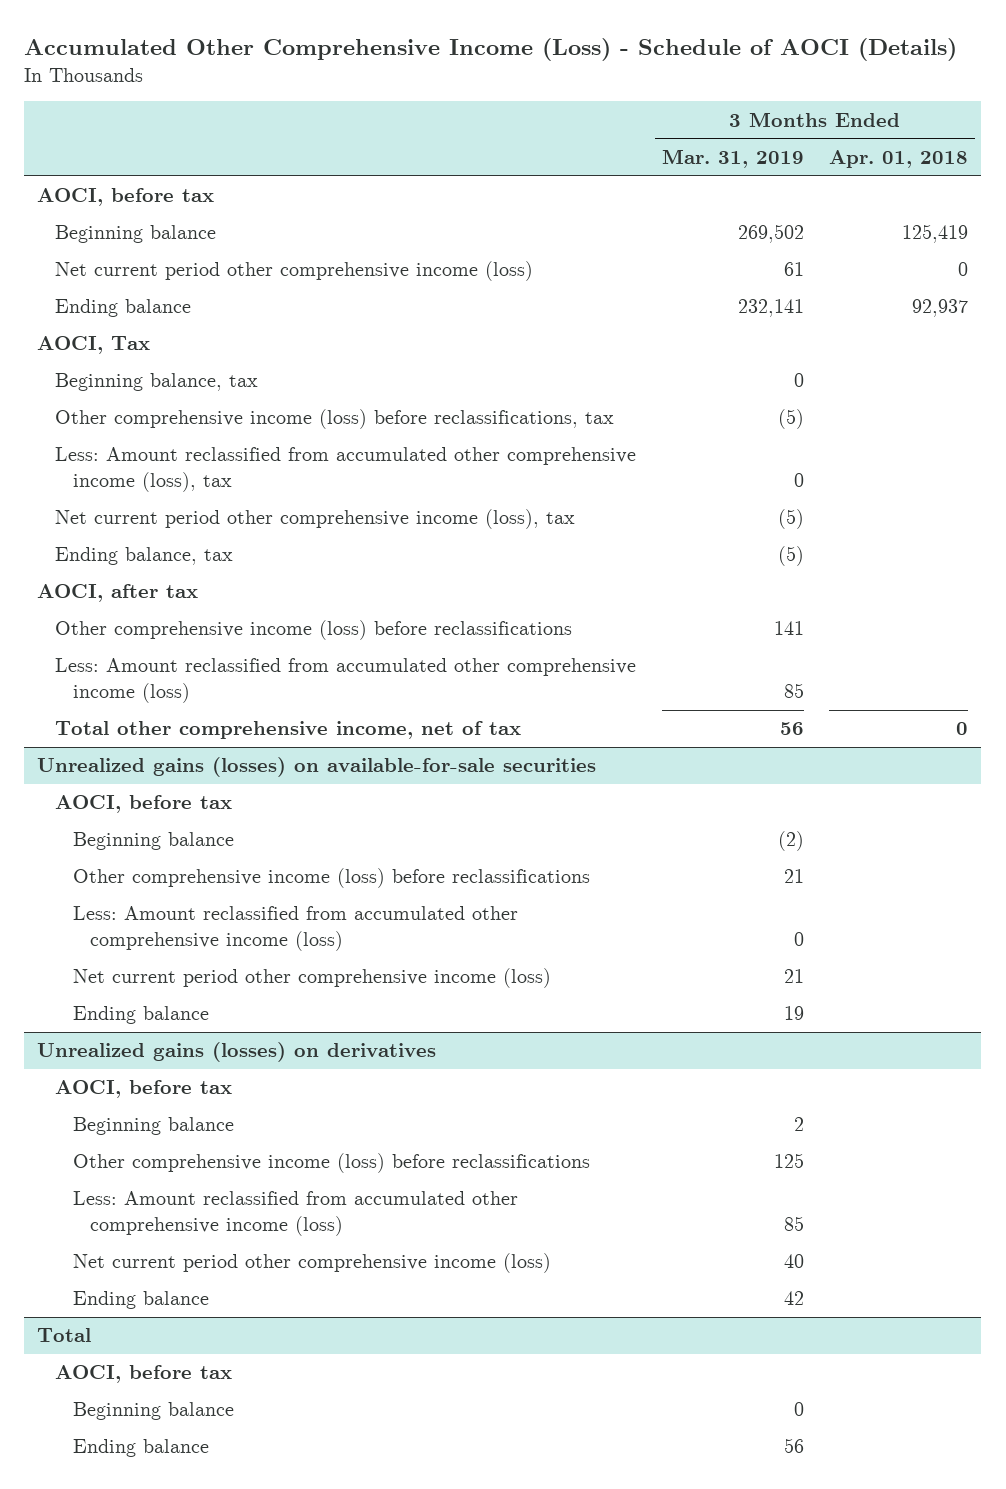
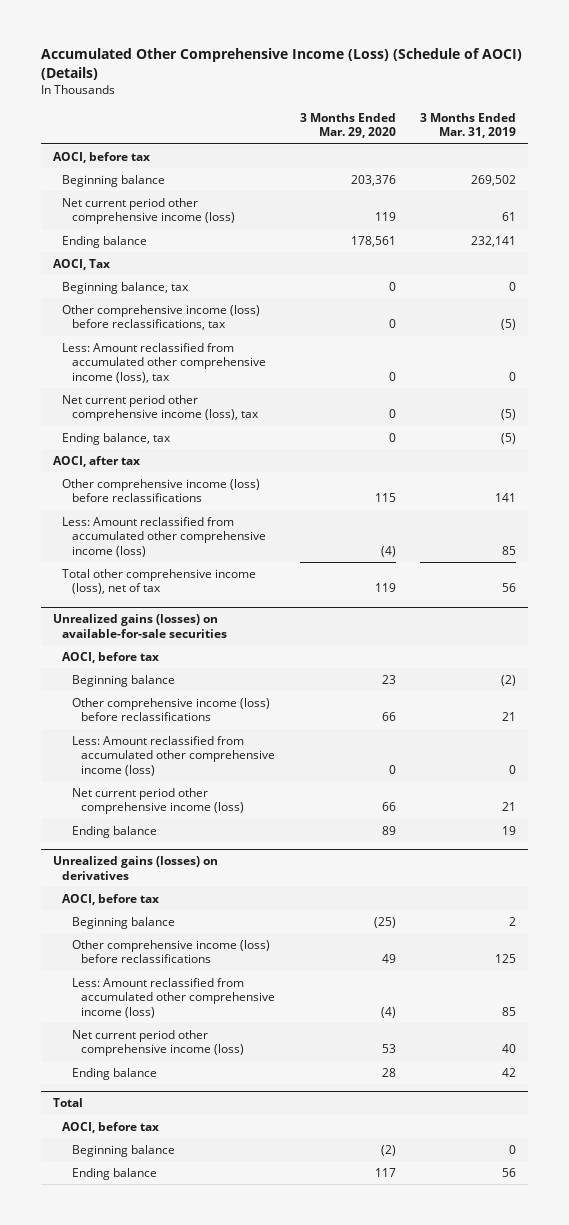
- Accumulated Other Comprehensive Income (Loss) - Schedule of AOCI (Details)
+ Accumulated Other Comprehensive Income (Loss) (Schedule of AOCI) (Details)
- | 3 Months Ended Mar. 31, 2019 | 3 Months Ended Apr. 01, 2018
+ | 3 Months Ended Mar. 29, 2020 | 3 Months Ended Mar. 31, 2019
- Total other comprehensive income, net of tax | 56 | 0
+ Total other comprehensive income (loss), net of tax | 119 | 56

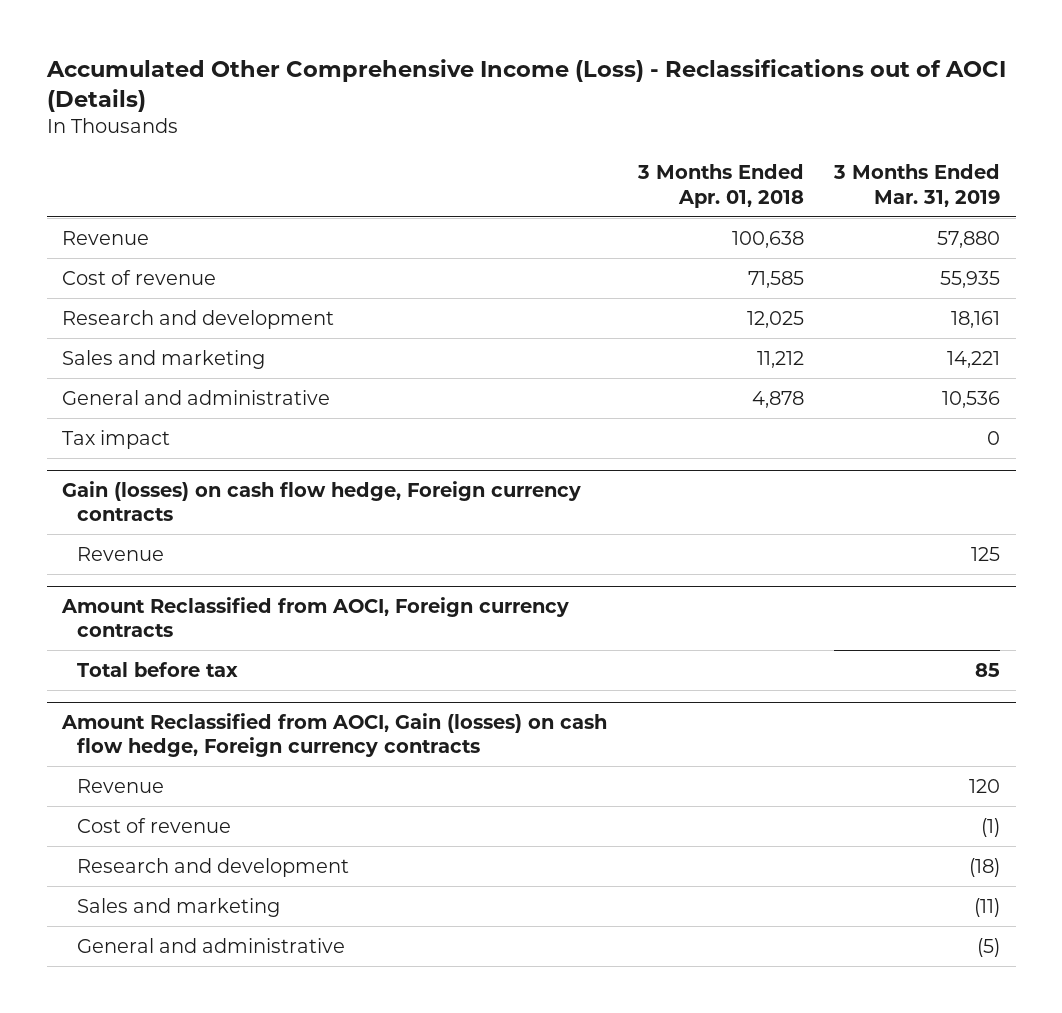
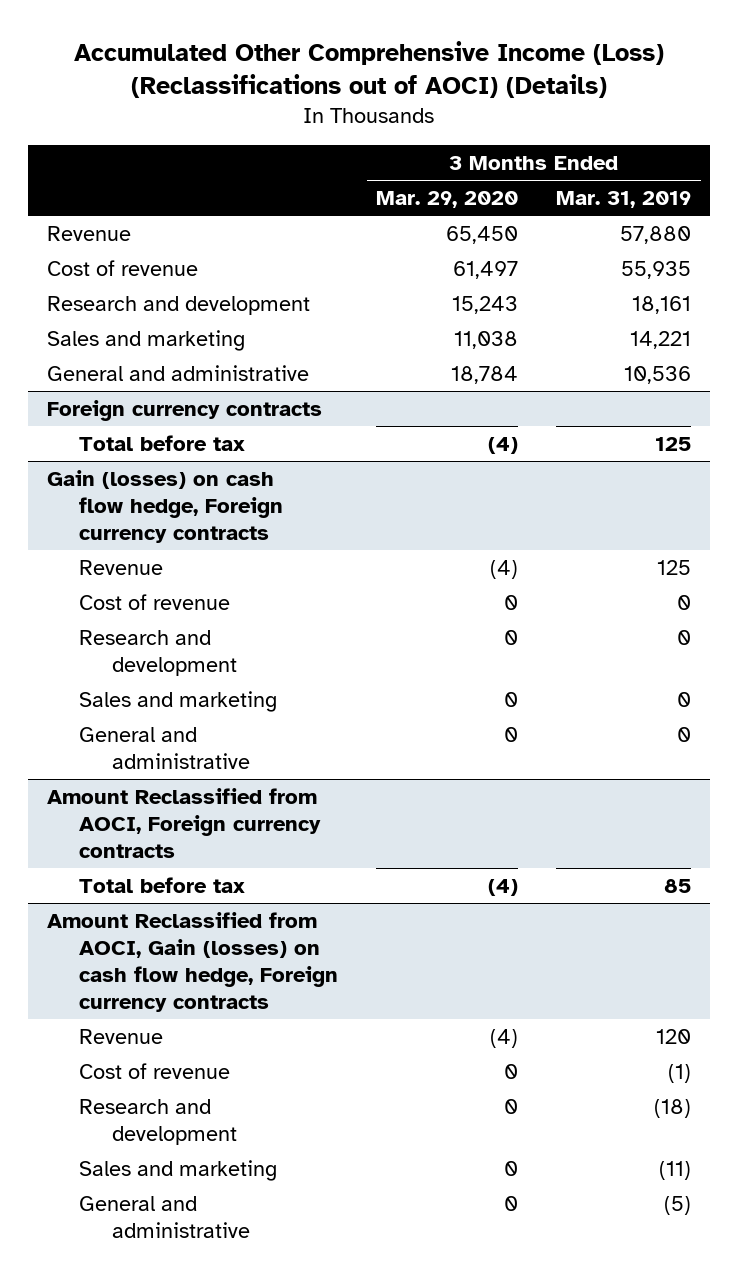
- Accumulated Other Comprehensive Income (Loss) - Reclassifications out of AOCI (Details)
+ Accumulated Other Comprehensive Income (Loss) (Reclassifications out of AOCI) (Details)
- | 3 Months Ended Apr. 01, 2018 | 3 Months Ended Mar. 31, 2019
+ | 3 Months Ended Mar. 29, 2020 | 3 Months Ended Mar. 31, 2019
- Tax impact | | 0
+ Foreign currency contracts
+ Total before tax | (4) | 125
@ Gain (losses) on cash flow hedge, Foreign currency contracts
+ Cost of revenue | 0 | 0
+ Research and development | 0 | 0
+ Sales and marketing | 0 | 0
+ General and administrative | 0 | 0

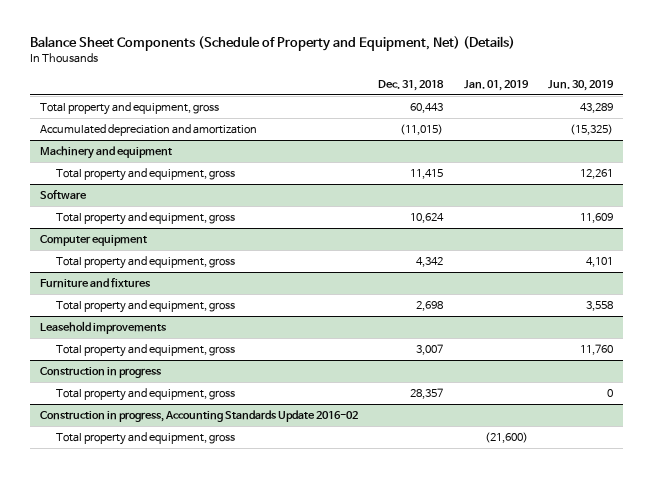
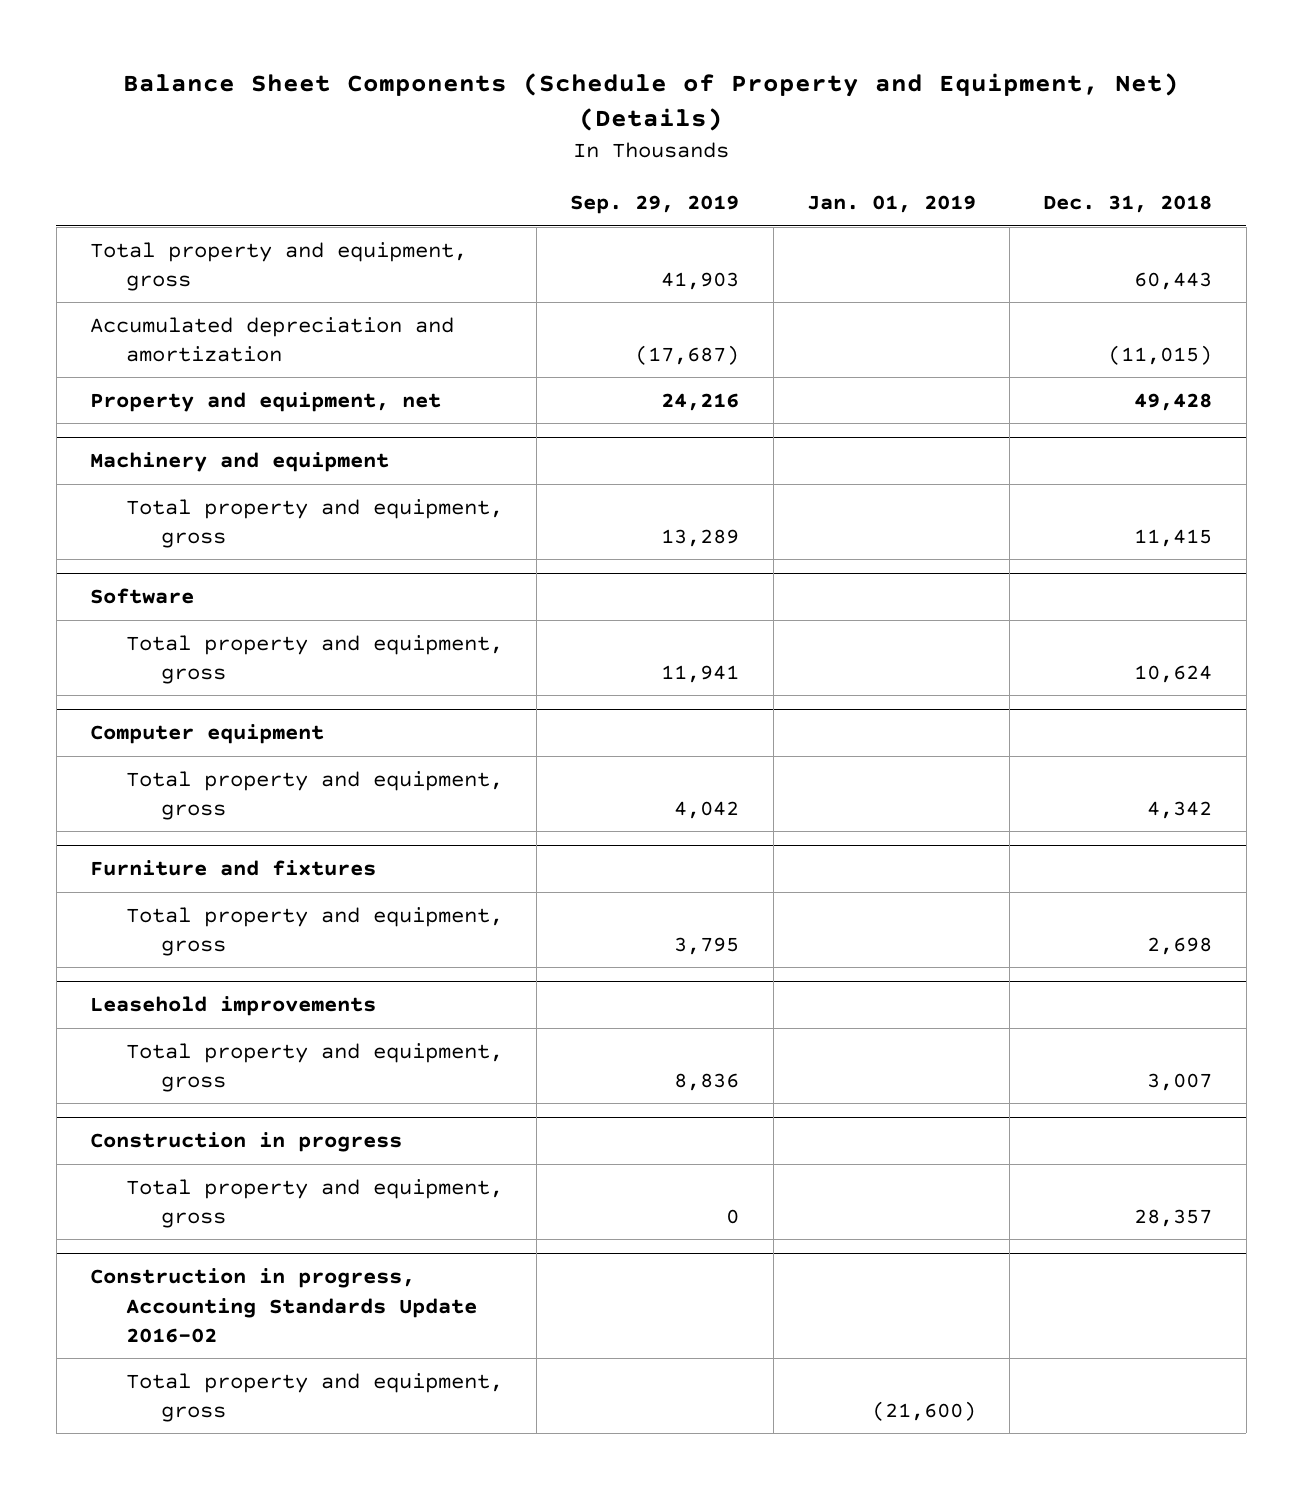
- | Dec. 31, 2018 | Jan. 01, 2019 | Jun. 30, 2019
+ | Sep. 29, 2019 | Jan. 01, 2019 | Dec. 31, 2018
+ Property and equipment, net | 24,216 | | 49,428

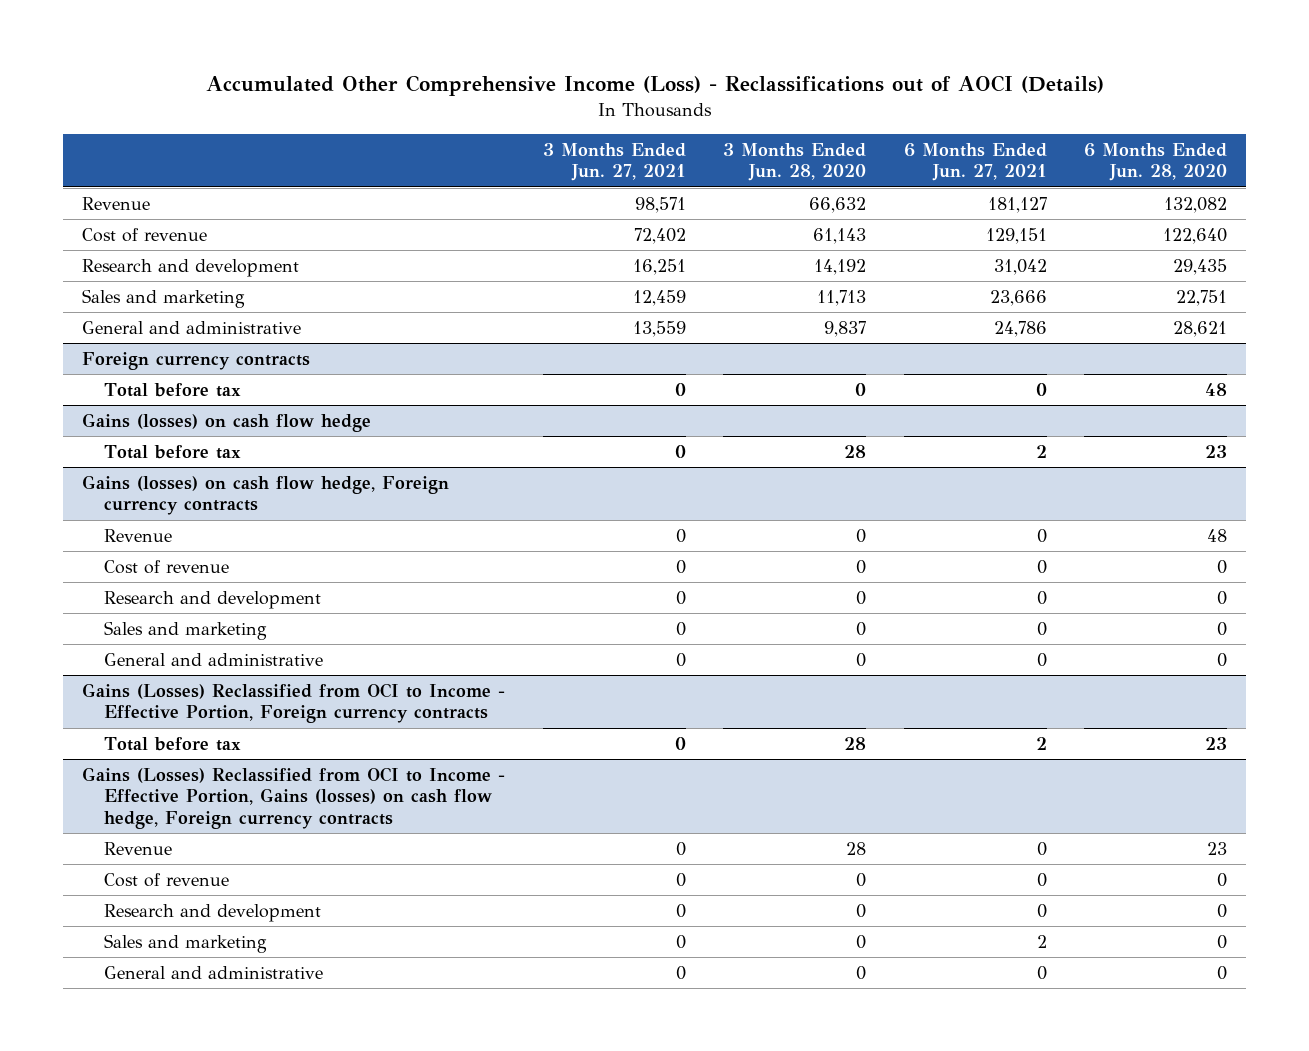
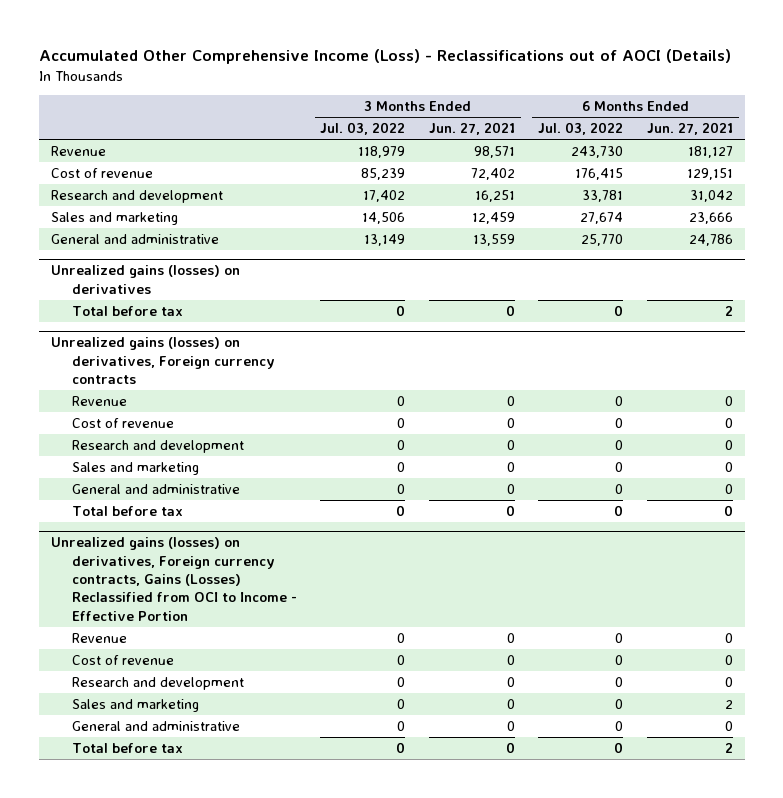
- | 3 Months Ended Jun. 27, 2021 | 3 Months Ended Jun. 28, 2020 | 6 Months Ended Jun. 27, 2021 | 6 Months Ended Jun. 28, 2020
+ | 3 Months Ended Jul. 03, 2022 | 3 Months Ended Jun. 27, 2021 | 6 Months Ended Jul. 03, 2022 | 6 Months Ended Jun. 27, 2021
- Foreign currency contracts
- Total before tax | 0 | 0 | 0 | 48
- Gains (losses) on cash flow hedge
+ Unrealized gains (losses) on derivatives
- Gains (losses) on cash flow hedge, Foreign currency contracts
+ Unrealized gains (losses) on derivatives, Foreign currency contracts
- Gains (Losses) Reclassified from OCI to Income - Effective Portion, Foreign currency contracts
- Total before tax | 0 | 28 | 2 | 23
- Gains (Losses) Reclassified from OCI to Income - Effective Portion, Gains (losses) on cash flow hedge, Foreign currency contracts
+ Total before tax | 0 | 0 | 0 | 0
+ Unrealized gains (losses) on derivatives, Foreign currency contracts, Gains (Losses) Reclassified from OCI to Income - Effective Portion
+ Total before tax | 0 | 0 | 0 | 2

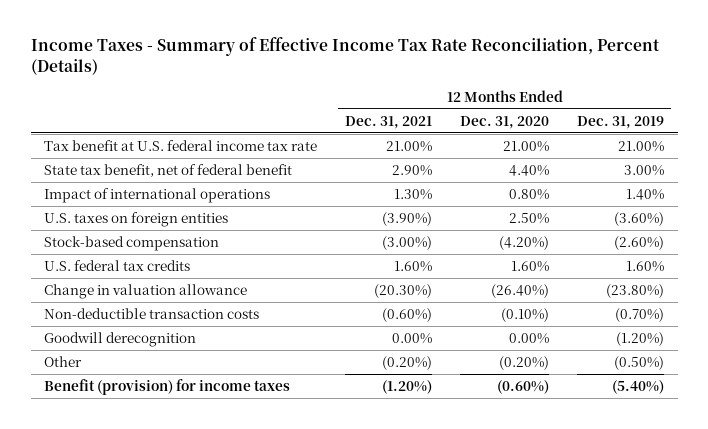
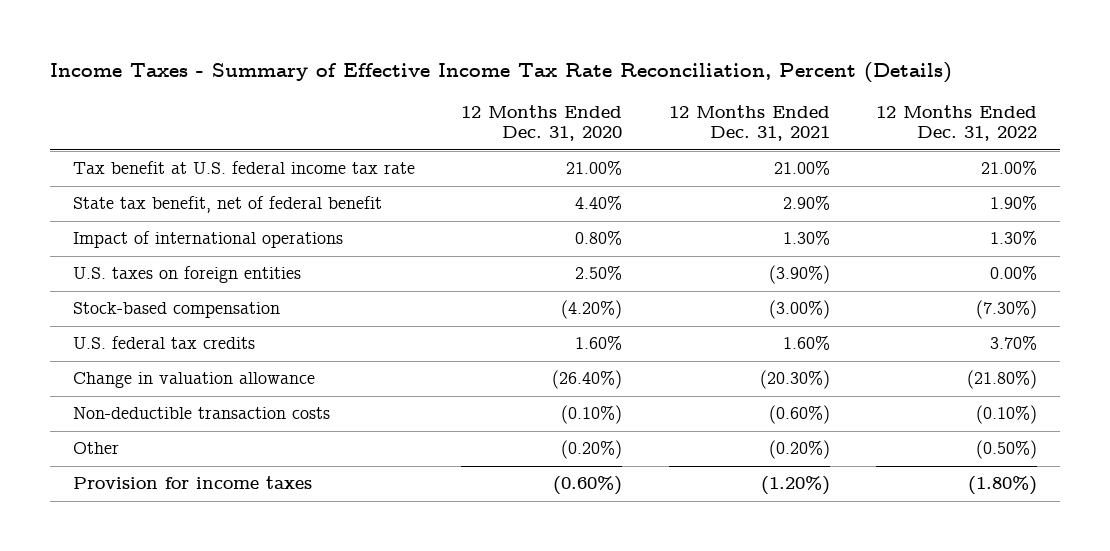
- | 12 Months Ended Dec. 31, 2021 | 12 Months Ended Dec. 31, 2020 | 12 Months Ended Dec. 31, 2019
+ | 12 Months Ended Dec. 31, 2020 | 12 Months Ended Dec. 31, 2021 | 12 Months Ended Dec. 31, 2022
- Goodwill derecognition | 0.00% | 0.00% | (1.20%)
- Benefit (provision) for income taxes | (1.20%) | (0.60%) | (5.40%)
+ Provision for income taxes | (0.60%) | (1.20%) | (1.80%)

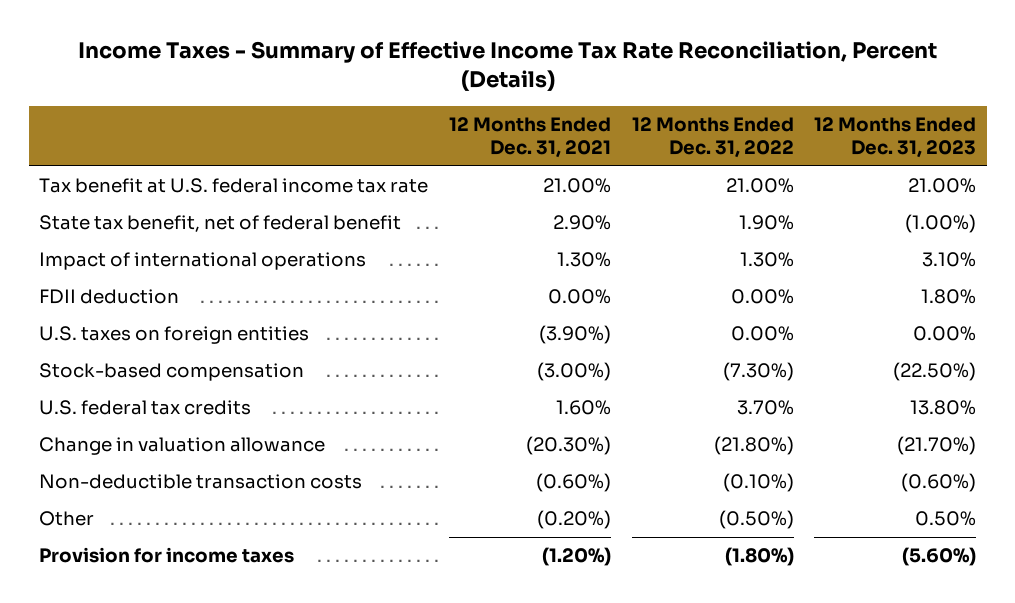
- | 12 Months Ended Dec. 31, 2020 | 12 Months Ended Dec. 31, 2021 | 12 Months Ended Dec. 31, 2022
+ | 12 Months Ended Dec. 31, 2021 | 12 Months Ended Dec. 31, 2022 | 12 Months Ended Dec. 31, 2023
+ FDII deduction | 0.00% | 0.00% | 1.80%

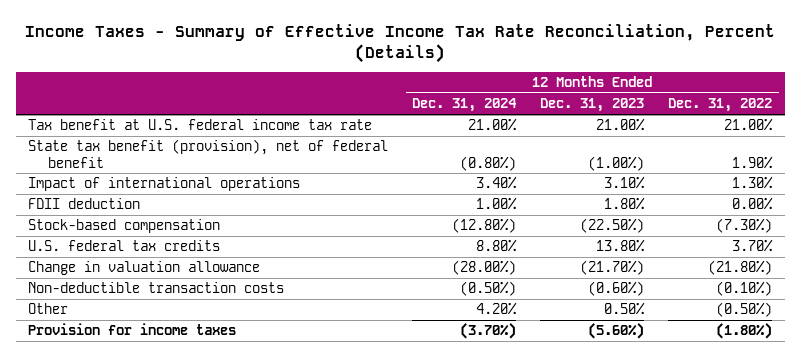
- | 12 Months Ended Dec. 31, 2021 | 12 Months Ended Dec. 31, 2022 | 12 Months Ended Dec. 31, 2023
+ | 12 Months Ended Dec. 31, 2024 | 12 Months Ended Dec. 31, 2023 | 12 Months Ended Dec. 31, 2022
- State tax benefit, net of federal benefit | 2.90% | 1.90% | (1.00%)
+ State tax benefit (provision), net of federal benefit | (0.80%) | (1.00%) | 1.90%
- U.S. taxes on foreign entities | (3.90%) | 0.00% | 0.00%

